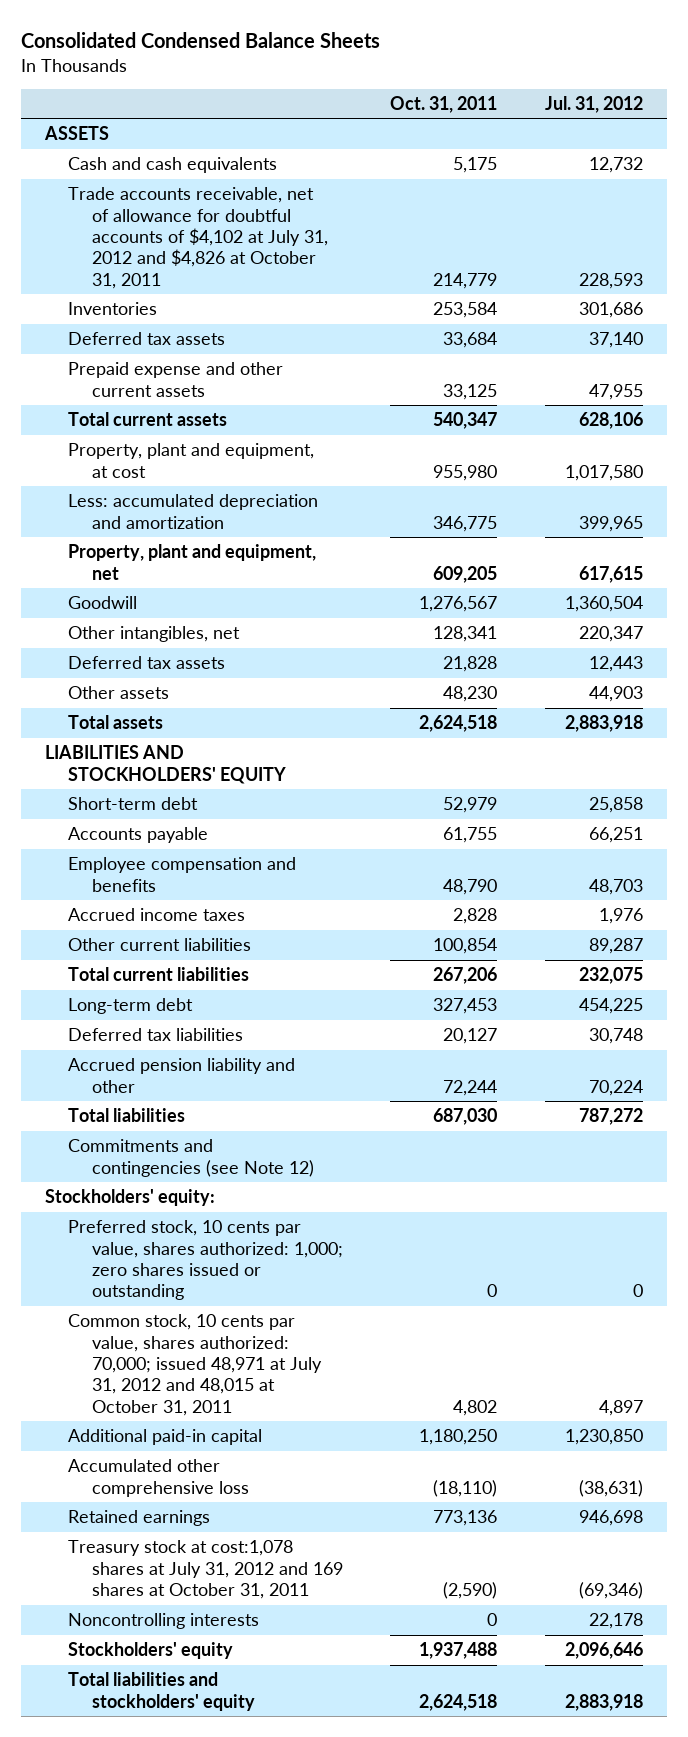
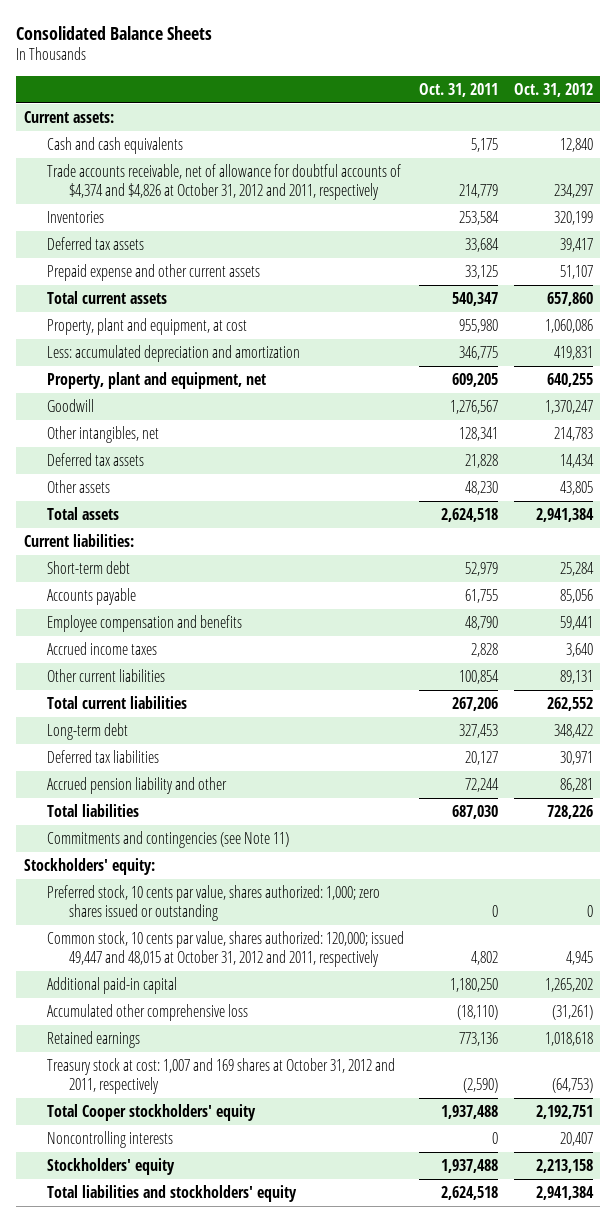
- Consolidated Condensed Balance Sheets
+ Consolidated Balance Sheets
- | Oct. 31, 2011 | Jul. 31, 2012
+ | Oct. 31, 2011 | Oct. 31, 2012
- ASSETS
+ Current assets:
- Trade accounts receivable, net of allowance for doubtful accounts of $4,102 at July 31, 2012 and $4,826 at October 31, 2011 | 214,779 | 228,593
+ Trade accounts receivable, net of allowance for doubtful accounts of $4,374 and $4,826 at October 31, 2012 and 2011, respectively | 214,779 | 234,297
- LIABILITIES AND STOCKHOLDERS' EQUITY
+ Current liabilities:
- Commitments and contingencies (see Note 12)
+ Commitments and contingencies (see Note 11)
- Common stock, 10 cents par value, shares authorized: 70,000; issued 48,971 at July 31, 2012 and 48,015 at October 31, 2011 | 4,802 | 4,897
+ Common stock, 10 cents par value, shares authorized: 120,000; issued 49,447 and 48,015 at October 31, 2012 and 2011, respectively | 4,802 | 4,945
- Treasury stock at cost:1,078 shares at July 31, 2012 and 169 shares at October 31, 2011 | (2,590) | (69,346)
+ Treasury stock at cost: 1,007 and 169 shares at October 31, 2012 and 2011, respectively | (2,590) | (64,753)
+ Total Cooper stockholders' equity | 1,937,488 | 2,192,751

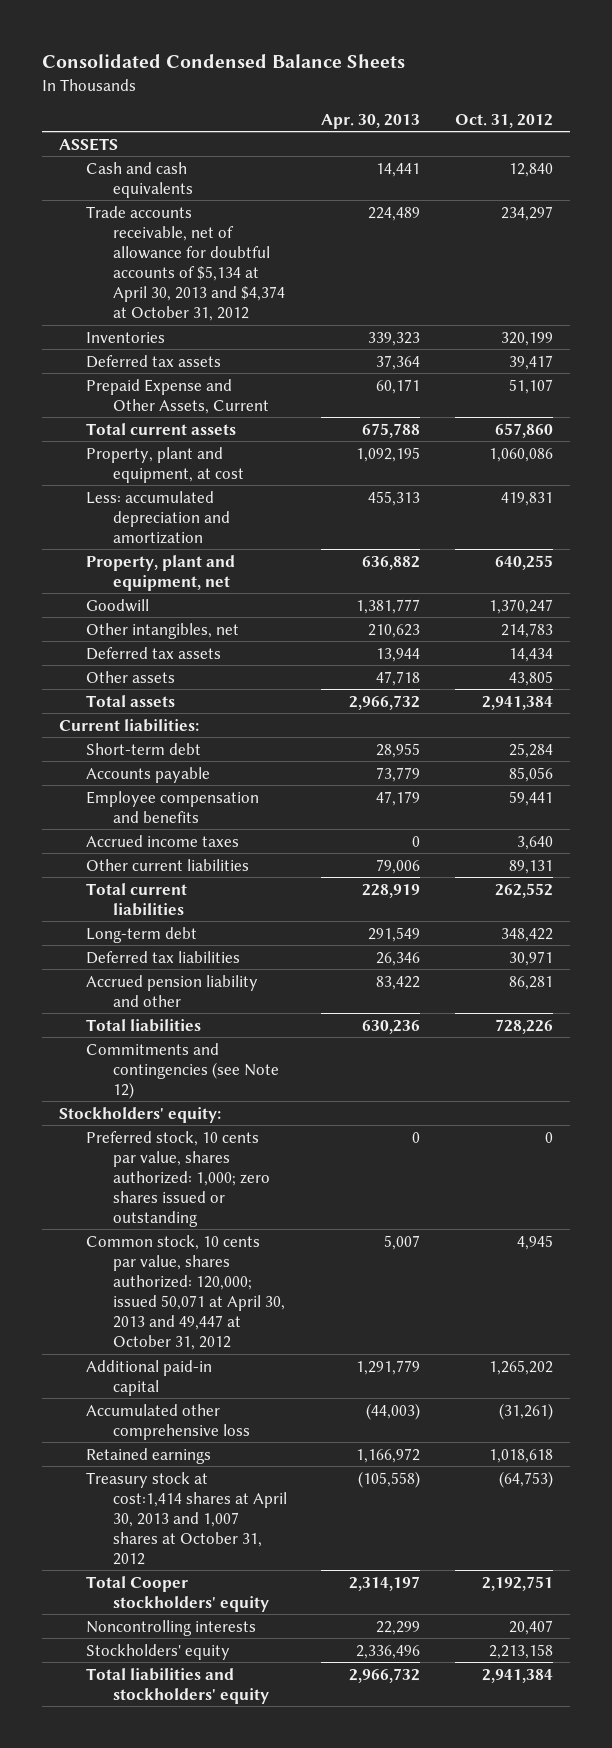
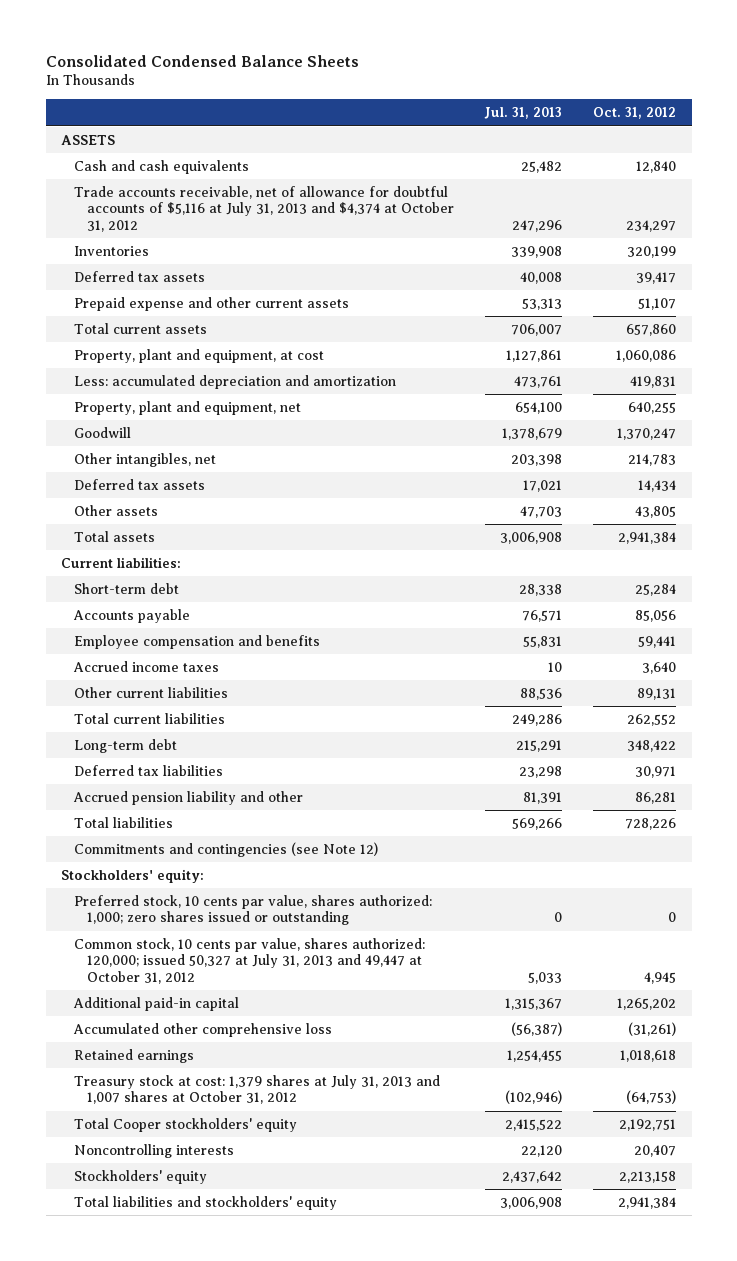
- | Apr. 30, 2013 | Oct. 31, 2012
+ | Jul. 31, 2013 | Oct. 31, 2012
- Trade accounts receivable, net of allowance for doubtful accounts of $5,134 at April 30, 2013 and $4,374 at October 31, 2012 | 224,489 | 234,297
+ Trade accounts receivable, net of allowance for doubtful accounts of $5,116 at July 31, 2013 and $4,374 at October 31, 2012 | 247,296 | 234,297
- Prepaid Expense and Other Assets, Current | 60,171 | 51,107
+ Prepaid expense and other current assets | 53,313 | 51,107
- Common stock, 10 cents par value, shares authorized: 120,000; issued 50,071 at April 30, 2013 and 49,447 at October 31, 2012 | 5,007 | 4,945
+ Common stock, 10 cents par value, shares authorized: 120,000; issued 50,327 at July 31, 2013 and 49,447 at October 31, 2012 | 5,033 | 4,945
- Treasury stock at cost:1,414 shares at April 30, 2013 and 1,007 shares at October 31, 2012 | (105,558) | (64,753)
+ Treasury stock at cost: 1,379 shares at July 31, 2013 and 1,007 shares at October 31, 2012 | (102,946) | (64,753)

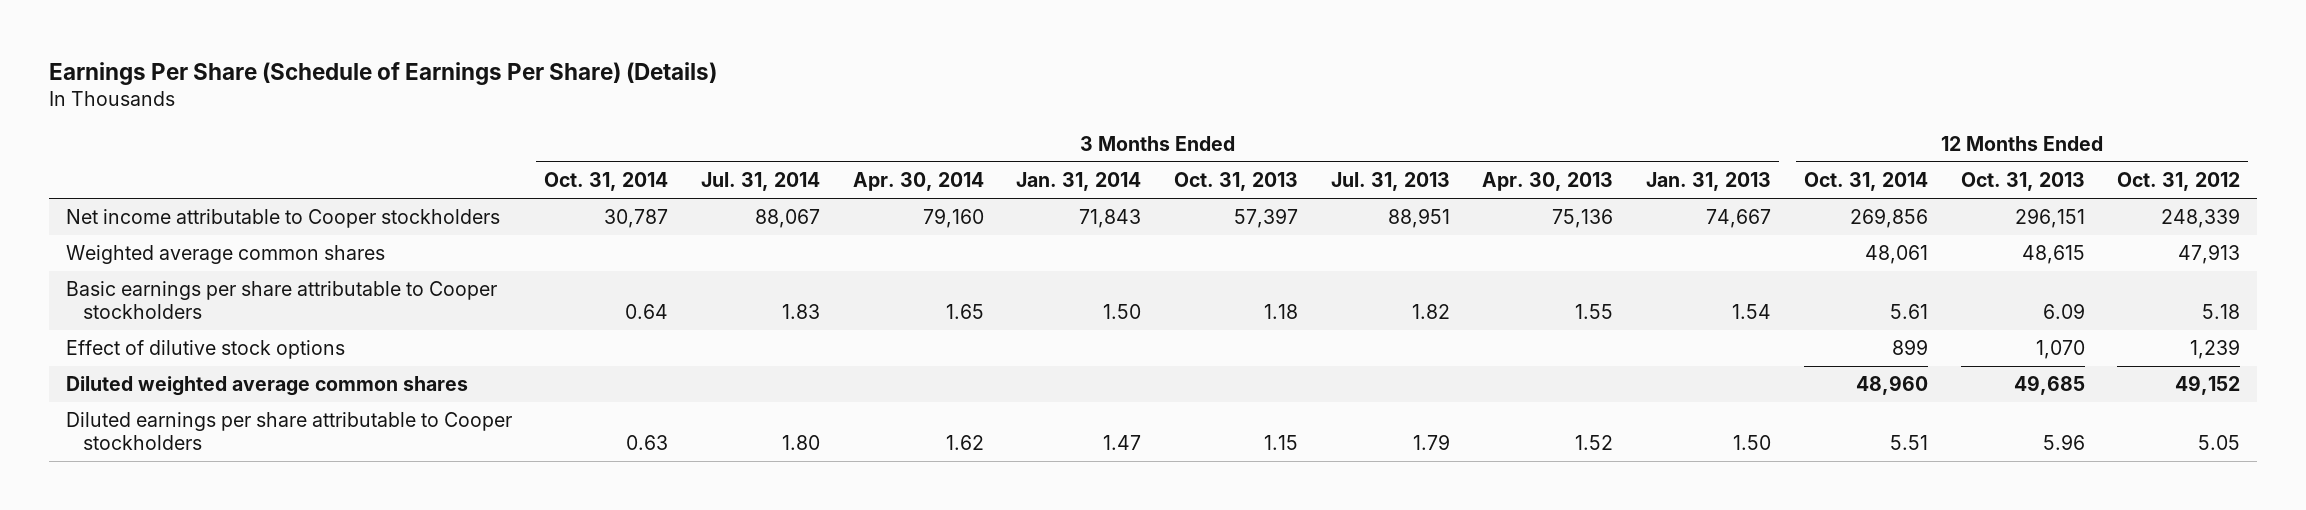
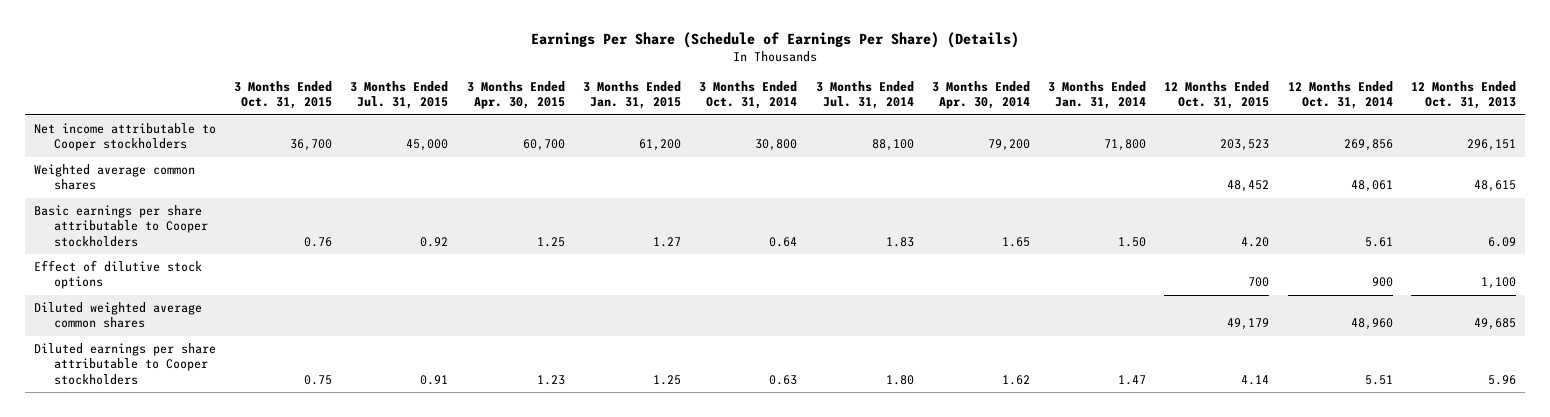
- | 3 Months Ended Oct. 31, 2014 | 3 Months Ended Jul. 31, 2014 | 3 Months Ended Apr. 30, 2014 | 3 Months Ended Jan. 31, 2014 | 3 Months Ended Oct. 31, 2013 | 3 Months Ended Jul. 31, 2013 | 3 Months Ended Apr. 30, 2013 | 3 Months Ended Jan. 31, 2013 | 12 Months Ended Oct. 31, 2014 | 12 Months Ended Oct. 31, 2013 | 12 Months Ended Oct. 31, 2012
+ | 3 Months Ended Oct. 31, 2015 | 3 Months Ended Jul. 31, 2015 | 3 Months Ended Apr. 30, 2015 | 3 Months Ended Jan. 31, 2015 | 3 Months Ended Oct. 31, 2014 | 3 Months Ended Jul. 31, 2014 | 3 Months Ended Apr. 30, 2014 | 3 Months Ended Jan. 31, 2014 | 12 Months Ended Oct. 31, 2015 | 12 Months Ended Oct. 31, 2014 | 12 Months Ended Oct. 31, 2013
- Net income attributable to Cooper stockholders | 30,787 | 88,067 | 79,160 | 71,843 | 57,397 | 88,951 | 75,136 | 74,667 | 269,856 | 296,151 | 248,339
+ Net income attributable to Cooper stockholders | 36,700 | 45,000 | 60,700 | 61,200 | 30,800 | 88,100 | 79,200 | 71,800 | 203,523 | 269,856 | 296,151
- Effect of dilutive stock options | | | | | | | | | 899 | 1,070 | 1,239
+ Effect of dilutive stock options | | | | | | | | | 700 | 900 | 1,100

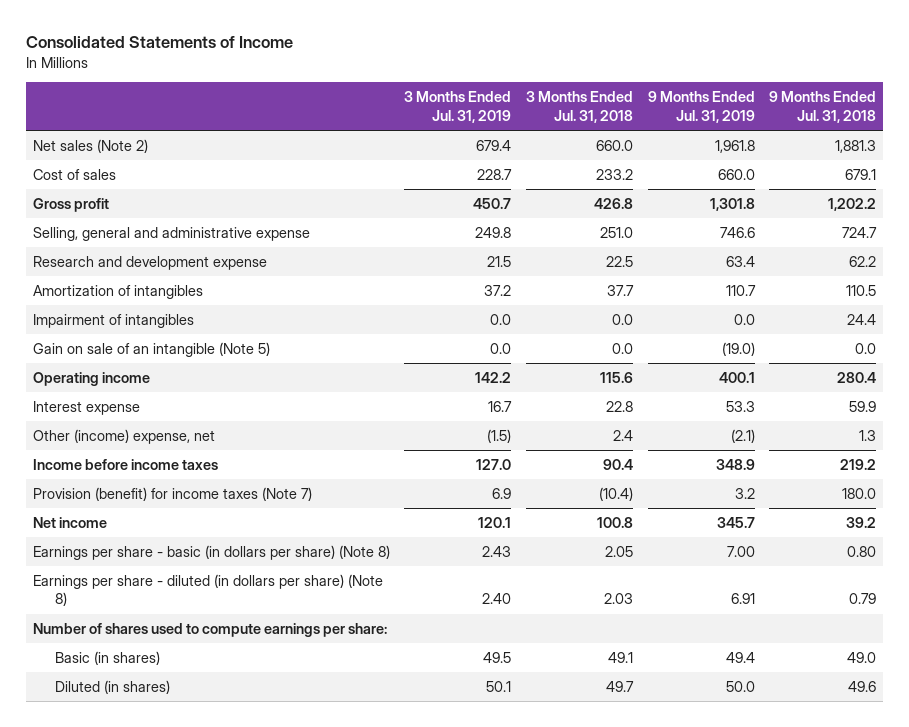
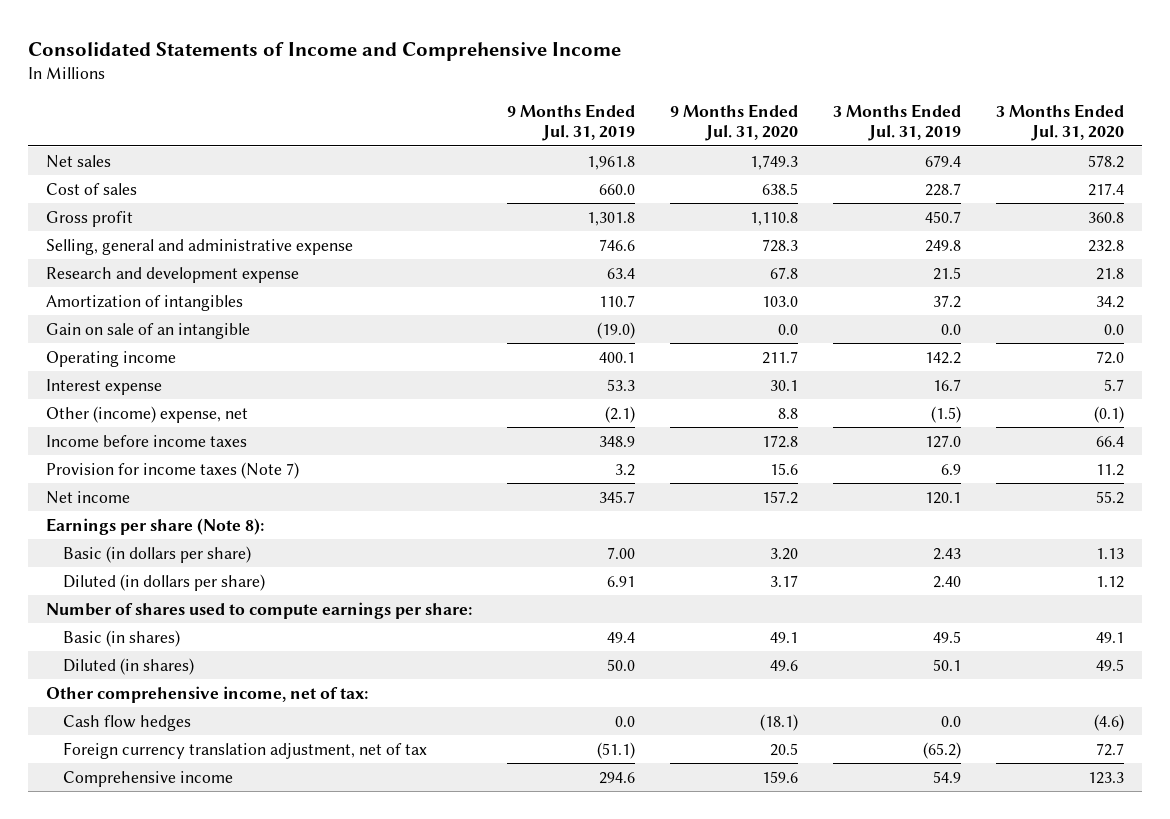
- Consolidated Statements of Income
+ Consolidated Statements of Income and Comprehensive Income
- | 3 Months Ended Jul. 31, 2019 | 3 Months Ended Jul. 31, 2018 | 9 Months Ended Jul. 31, 2019 | 9 Months Ended Jul. 31, 2018
+ | 9 Months Ended Jul. 31, 2019 | 9 Months Ended Jul. 31, 2020 | 3 Months Ended Jul. 31, 2019 | 3 Months Ended Jul. 31, 2020
- Net sales (Note 2) | 679.4 | 660.0 | 1,961.8 | 1,881.3
+ Net sales | 1,961.8 | 1,749.3 | 679.4 | 578.2
- Impairment of intangibles | 0.0 | 0.0 | 0.0 | 24.4
- Gain on sale of an intangible (Note 5) | 0.0 | 0.0 | (19.0) | 0.0
+ Gain on sale of an intangible | (19.0) | 0.0 | 0.0 | 0.0
- Provision (benefit) for income taxes (Note 7) | 6.9 | (10.4) | 3.2 | 180.0
+ Provision for income taxes (Note 7) | 3.2 | 15.6 | 6.9 | 11.2
- Earnings per share - basic (in dollars per share) (Note 8) | 2.43 | 2.05 | 7.00 | 0.80
- Earnings per share - diluted (in dollars per share) (Note 8) | 2.40 | 2.03 | 6.91 | 0.79
+ Earnings per share (Note 8):
+ Basic (in dollars per share) | 7.00 | 3.20 | 2.43 | 1.13
+ Diluted (in dollars per share) | 6.91 | 3.17 | 2.40 | 1.12
+ Other comprehensive income, net of tax:
+ Cash flow hedges | 0.0 | (18.1) | 0.0 | (4.6)
+ Foreign currency translation adjustment, net of tax | (51.1) | 20.5 | (65.2) | 72.7
+ Comprehensive income | 294.6 | 159.6 | 54.9 | 123.3

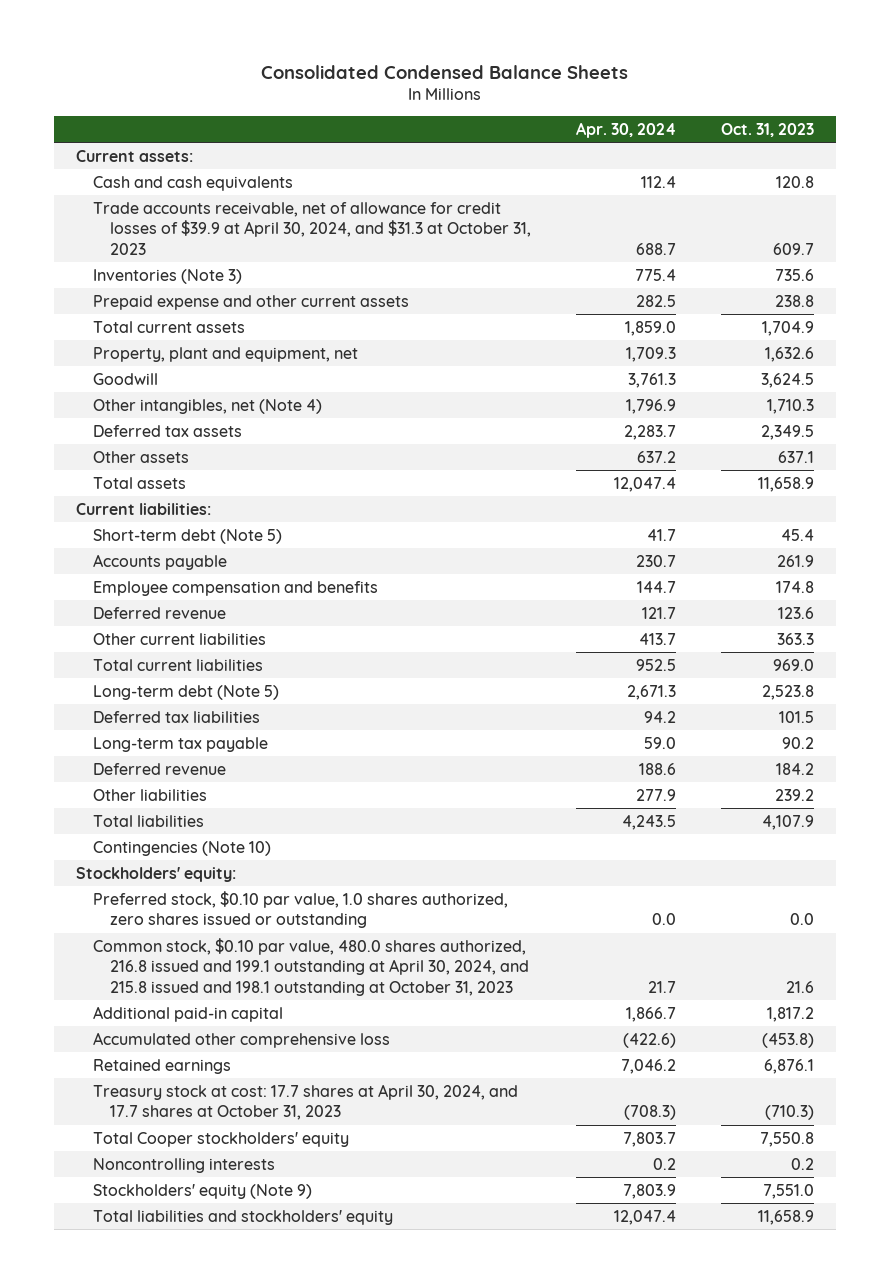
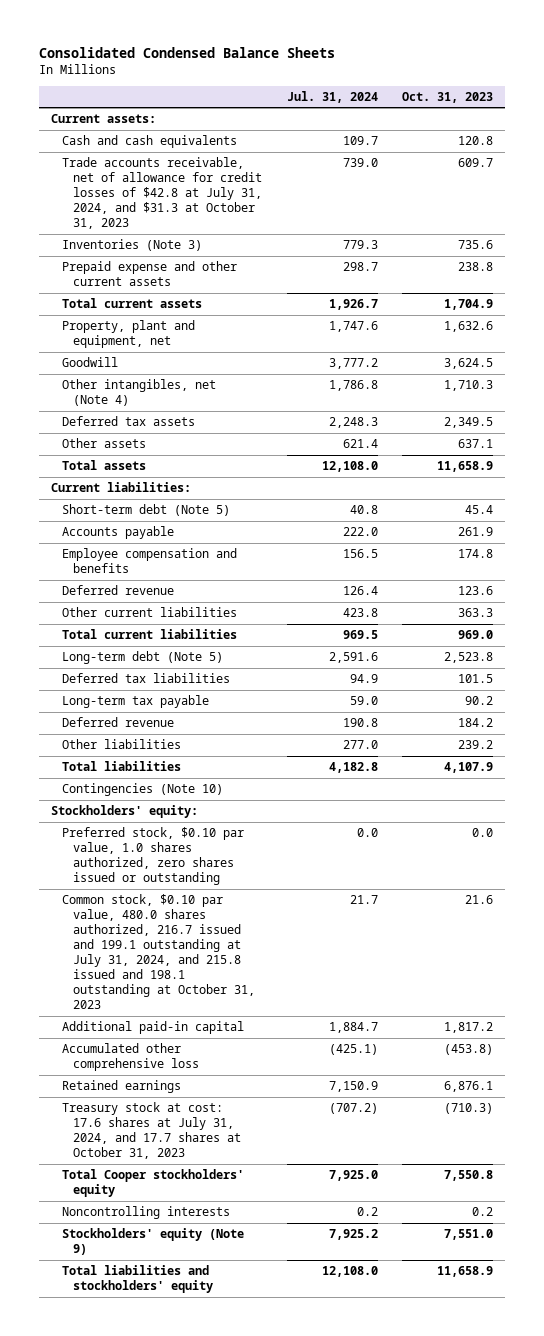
- | Apr. 30, 2024 | Oct. 31, 2023
+ | Jul. 31, 2024 | Oct. 31, 2023
- Trade accounts receivable, net of allowance for credit losses of $39.9 at April 30, 2024, and $31.3 at October 31, 2023 | 688.7 | 609.7
+ Trade accounts receivable, net of allowance for credit losses of $42.8 at July 31, 2024, and $31.3 at October 31, 2023 | 739.0 | 609.7
- Common stock, $0.10 par value, 480.0 shares authorized, 216.8 issued and 199.1 outstanding at April 30, 2024, and 215.8 issued and 198.1 outstanding at October 31, 2023 | 21.7 | 21.6
+ Common stock, $0.10 par value, 480.0 shares authorized, 216.7 issued and 199.1 outstanding at July 31, 2024, and 215.8 issued and 198.1 outstanding at October 31, 2023 | 21.7 | 21.6
- Treasury stock at cost: 17.7 shares at April 30, 2024, and 17.7 shares at October 31, 2023 | (708.3) | (710.3)
+ Treasury stock at cost: 17.6 shares at July 31, 2024, and 17.7 shares at October 31, 2023 | (707.2) | (710.3)

